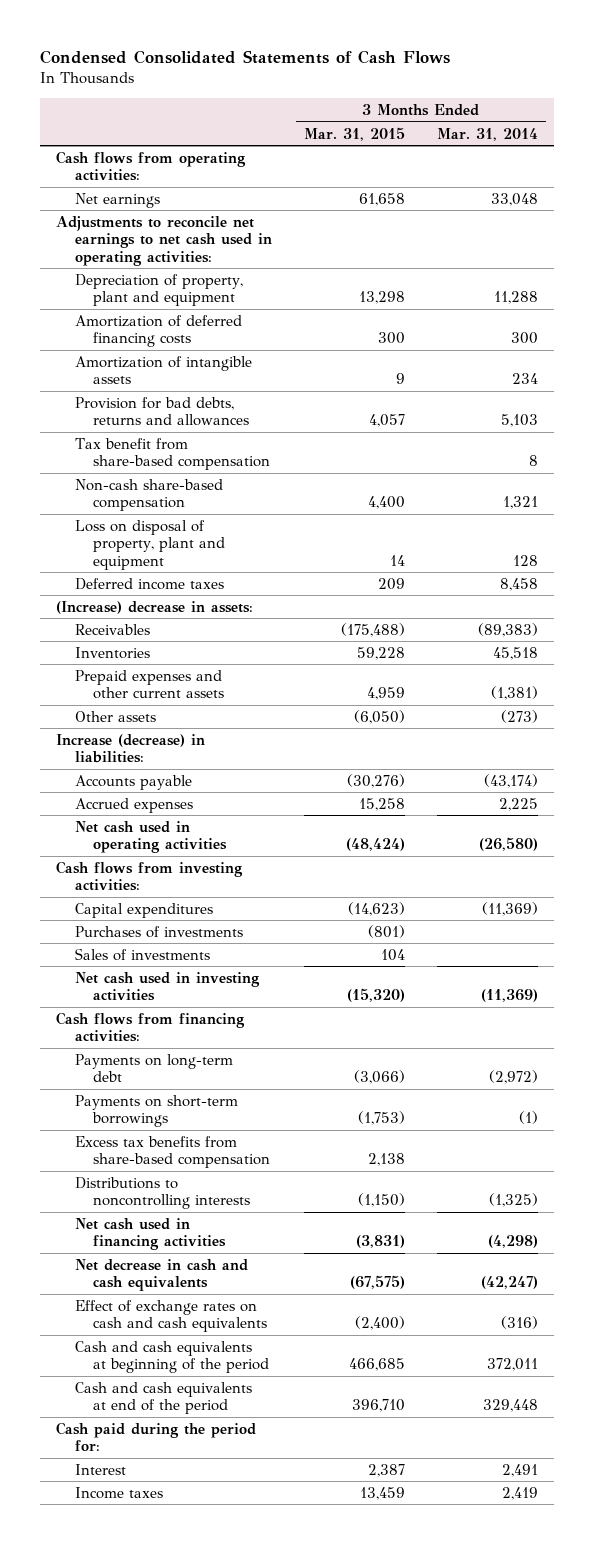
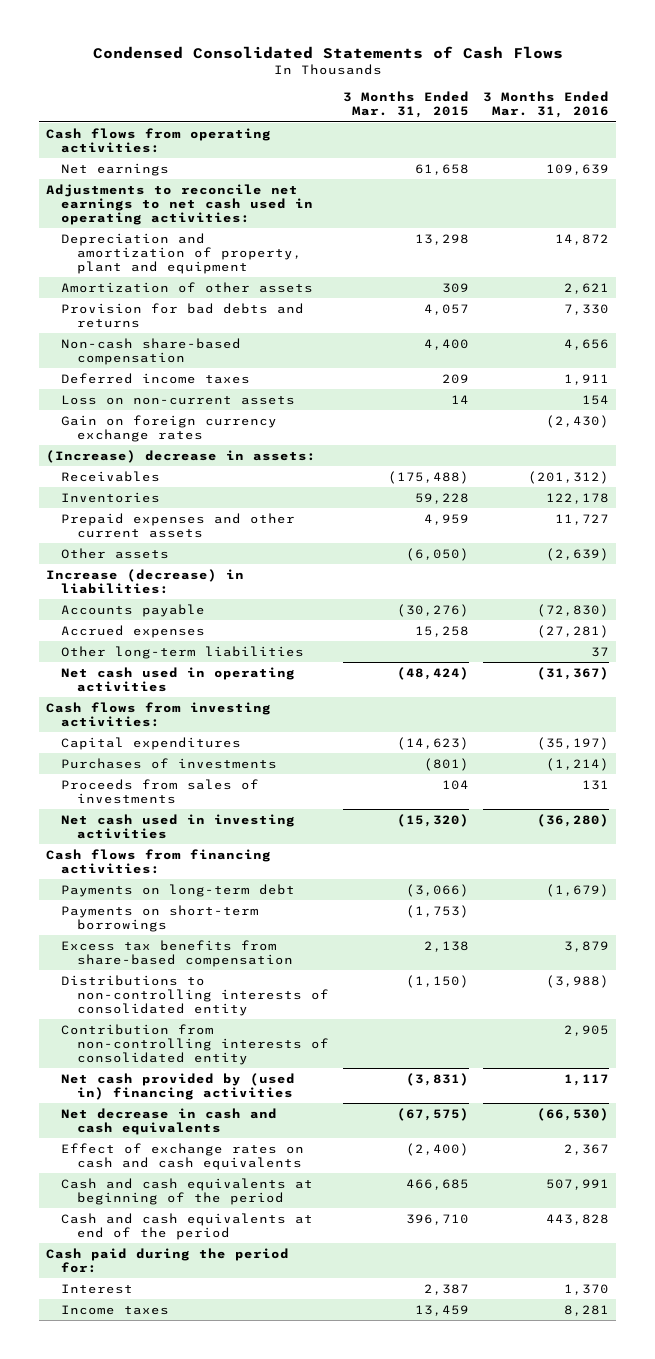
- | 3 Months Ended Mar. 31, 2015 | 3 Months Ended Mar. 31, 2014
+ | 3 Months Ended Mar. 31, 2015 | 3 Months Ended Mar. 31, 2016
- Depreciation of property, plant and equipment | 13,298 | 11,288
- Amortization of deferred financing costs | 300 | 300
- Amortization of intangible assets | 9 | 234
- Provision for bad debts, returns and allowances | 4,057 | 5,103
- Tax benefit from share-based compensation | | 8
+ Depreciation and amortization of property, plant and equipment | 13,298 | 14,872
+ Amortization of other assets | 309 | 2,621
+ Provision for bad debts and returns | 4,057 | 7,330
- Loss on disposal of property, plant and equipment | 14 | 128
+ Loss on non-current assets | 14 | 154
+ Gain on foreign currency exchange rates | | (2,430)
+ Other long-term liabilities | | 37
- Sales of investments | 104 |
+ Proceeds from sales of investments | 104 | 131
- Distributions to noncontrolling interests | (1,150) | (1,325)
- Net cash used in financing activities | (3,831) | (4,298)
+ Distributions to non-controlling interests of consolidated entity | (1,150) | (3,988)
+ Contribution from non-controlling interests of consolidated entity | | 2,905
+ Net cash provided by (used in) financing activities | (3,831) | 1,117

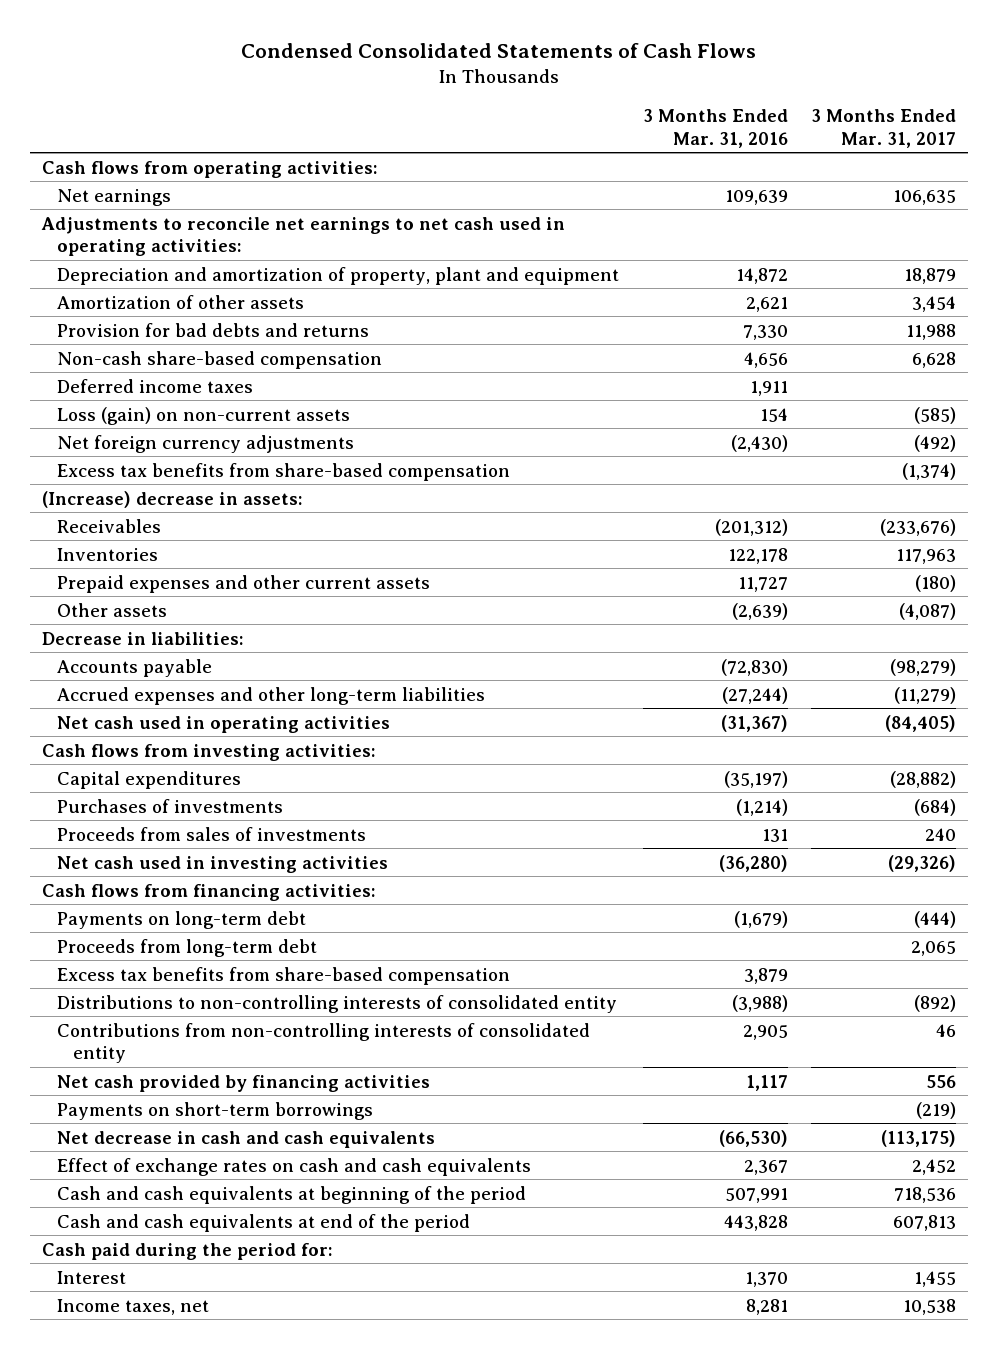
- | 3 Months Ended Mar. 31, 2015 | 3 Months Ended Mar. 31, 2016
+ | 3 Months Ended Mar. 31, 2016 | 3 Months Ended Mar. 31, 2017
- Loss on non-current assets | 14 | 154
- Gain on foreign currency exchange rates | | (2,430)
+ Loss (gain) on non-current assets | 154 | (585)
+ Net foreign currency adjustments | (2,430) | (492)
+ Excess tax benefits from share-based compensation | | (1,374)
- Increase (decrease) in liabilities:
+ Decrease in liabilities:
- Accrued expenses | 15,258 | (27,281)
- Other long-term liabilities | | 37
+ Accrued expenses and other long-term liabilities | (27,244) | (11,279)
+ Proceeds from long-term debt | | 2,065
- Contribution from non-controlling interests of consolidated entity | | 2,905
- Net cash provided by (used in) financing activities | (3,831) | 1,117
+ Contributions from non-controlling interests of consolidated entity | 2,905 | 46
+ Net cash provided by financing activities | 1,117 | 556
moved down: Payments on short-term borrowings | | (219)
- Income taxes | 13,459 | 8,281
+ Income taxes, net | 8,281 | 10,538

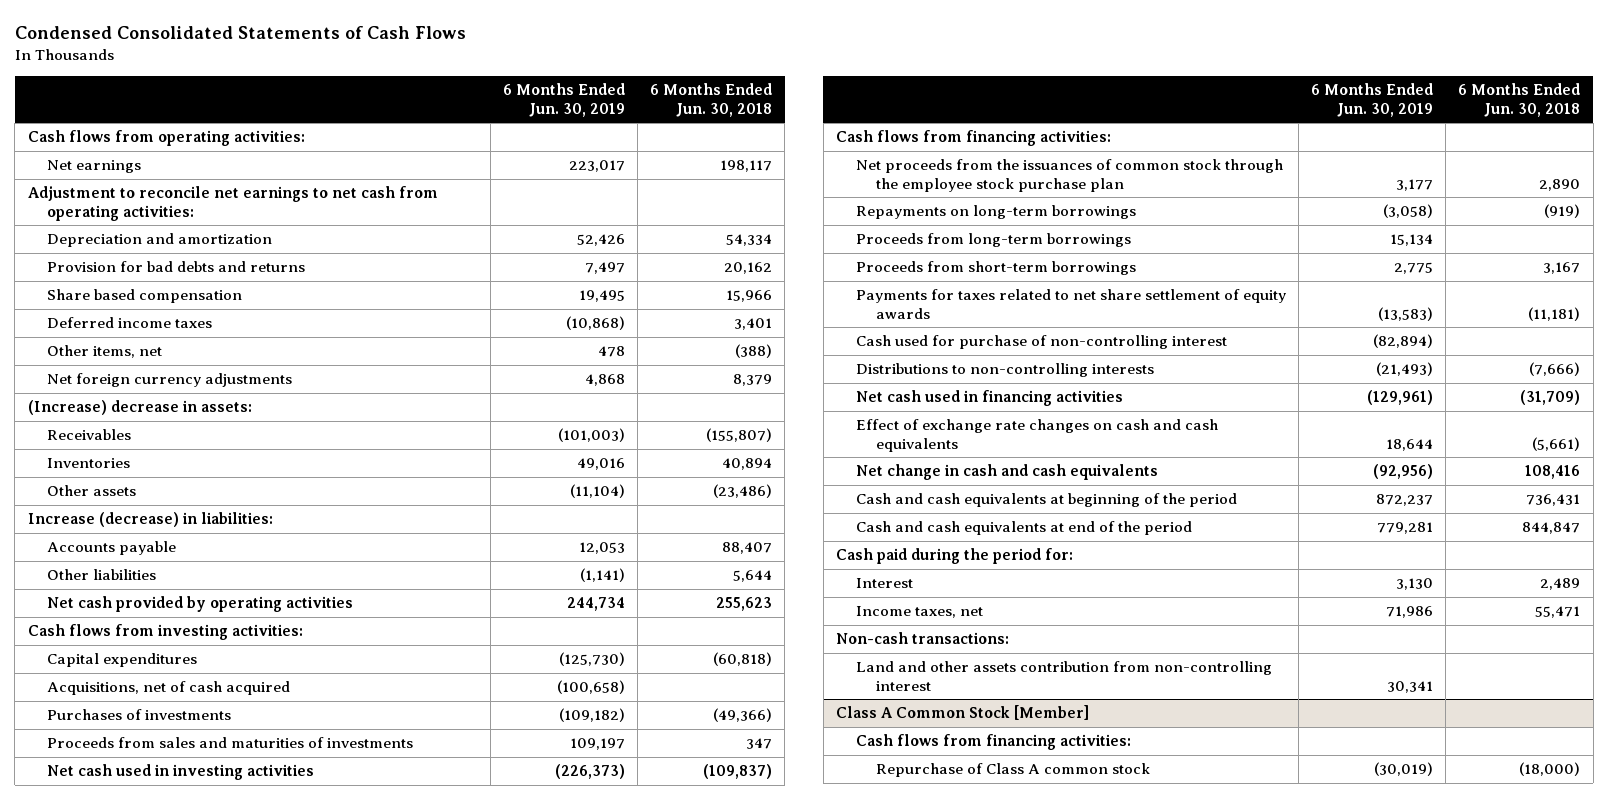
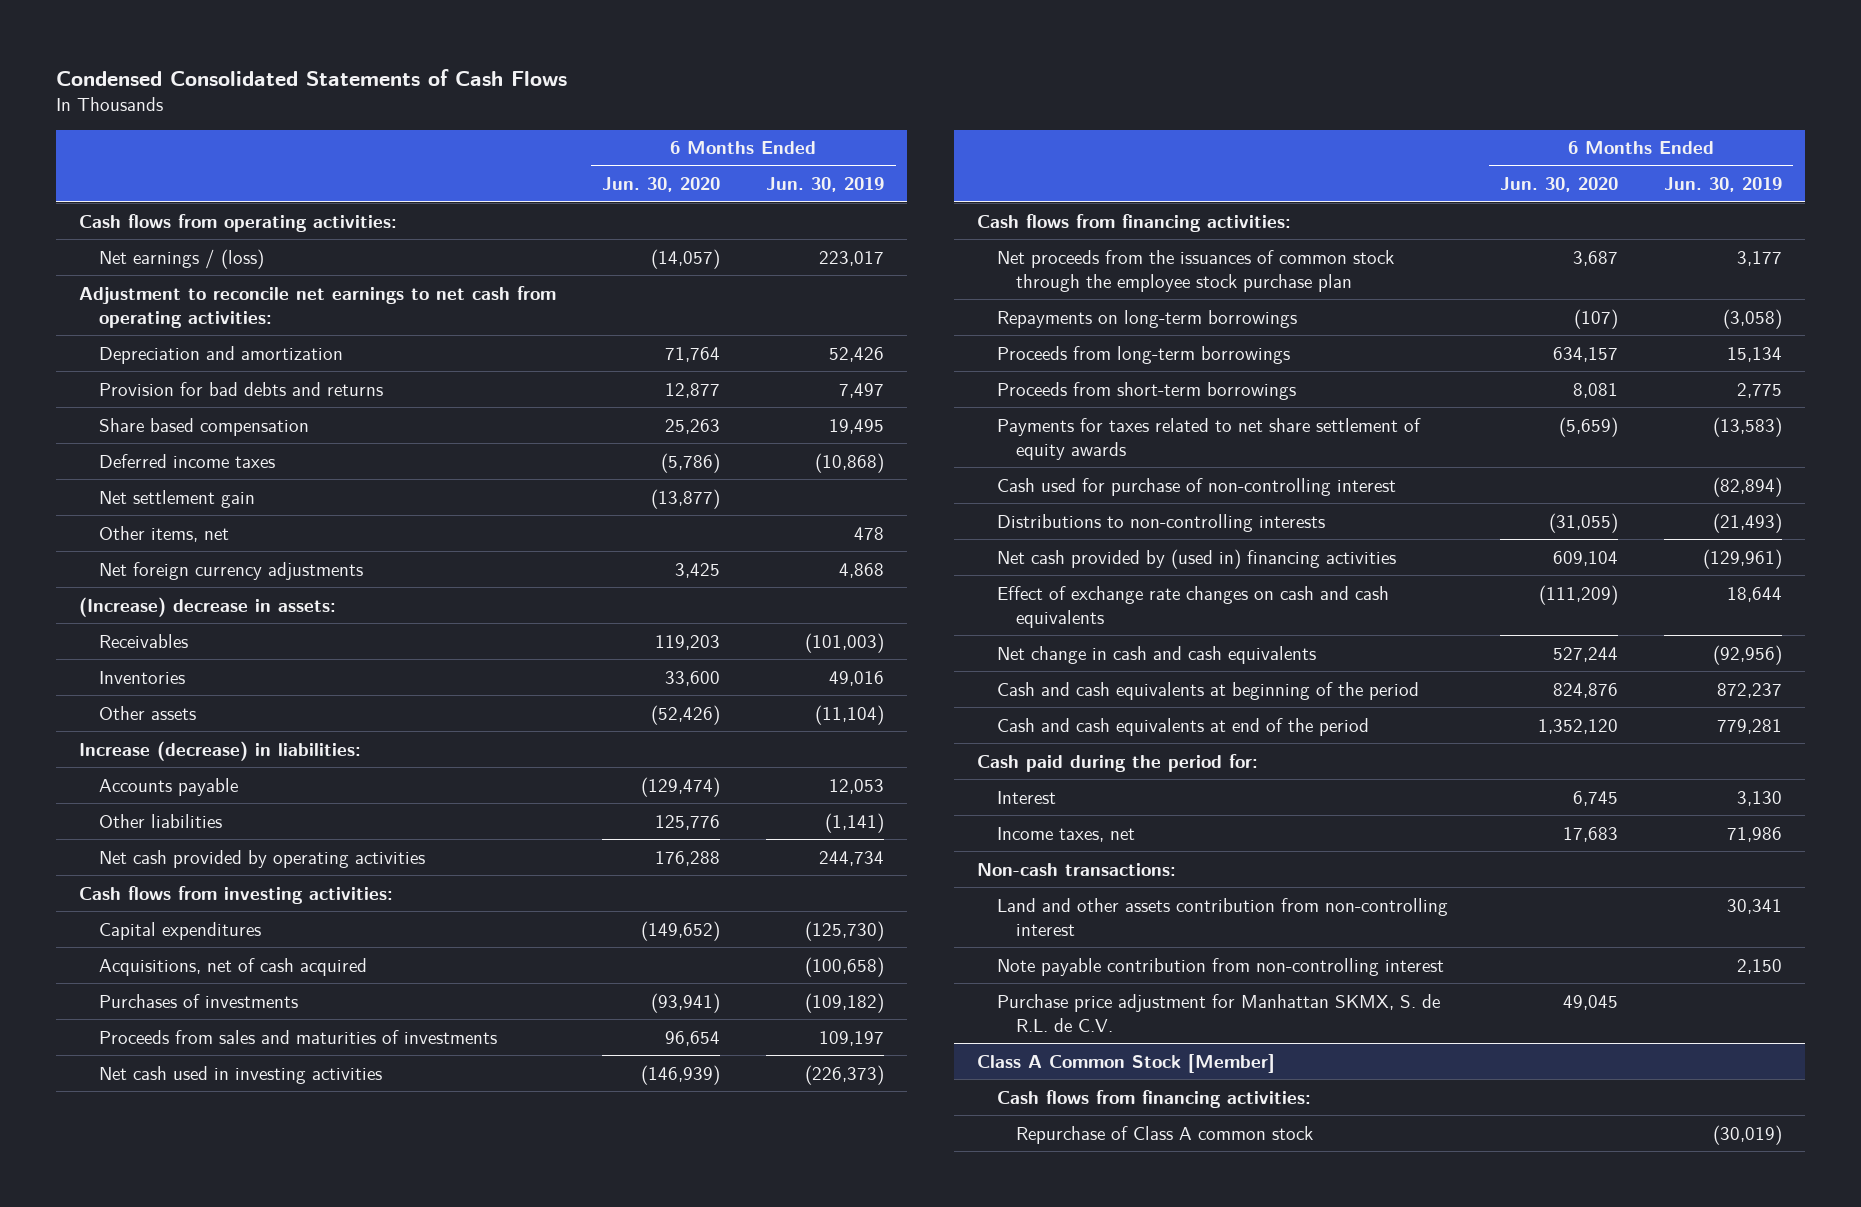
- | 6 Months Ended Jun. 30, 2019 | 6 Months Ended Jun. 30, 2018
+ | 6 Months Ended Jun. 30, 2020 | 6 Months Ended Jun. 30, 2019
- Net earnings | 223,017 | 198,117
+ Net earnings / (loss) | (14,057) | 223,017
+ Net settlement gain | (13,877) |
- Net cash used in financing activities | (129,961) | (31,709)
+ Net cash provided by (used in) financing activities | 609,104 | (129,961)
+ Note payable contribution from non-controlling interest | | 2,150
+ Purchase price adjustment for Manhattan SKMX, S. de R.L. de C.V. | 49,045 |

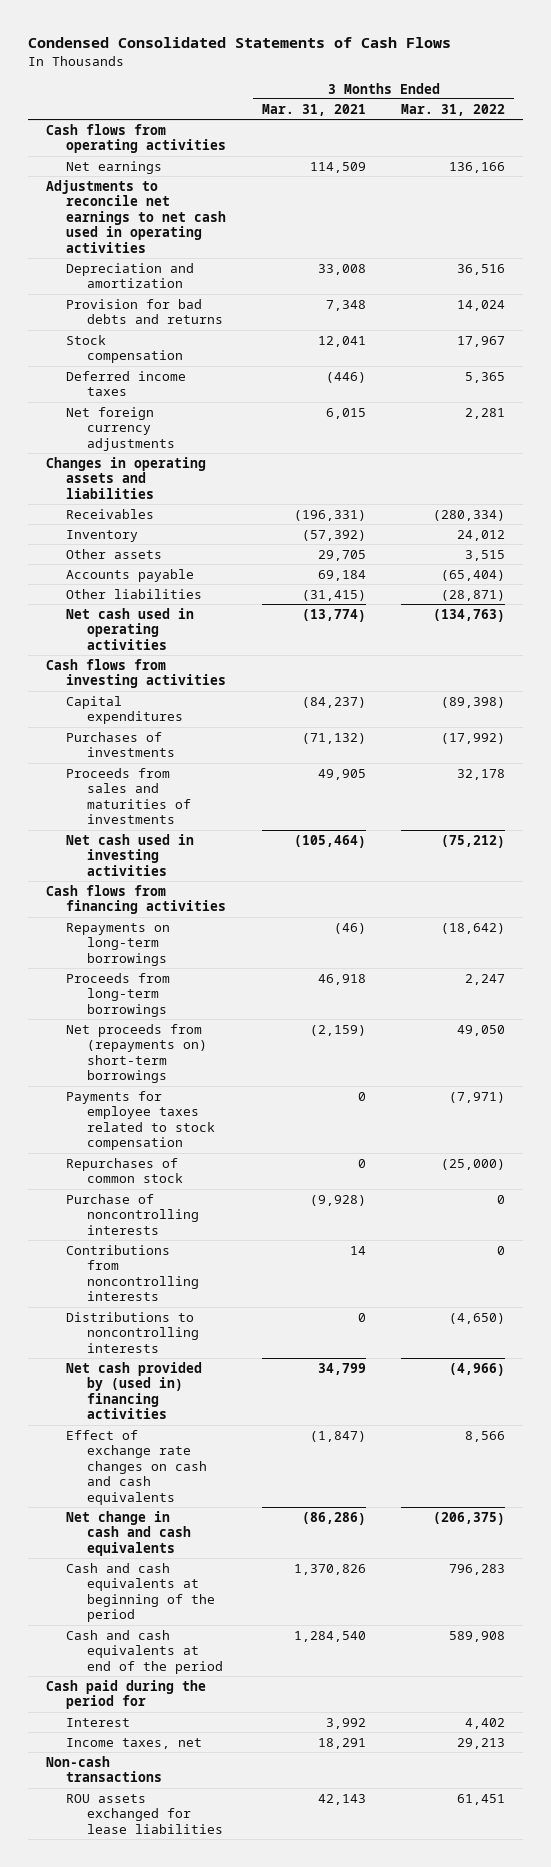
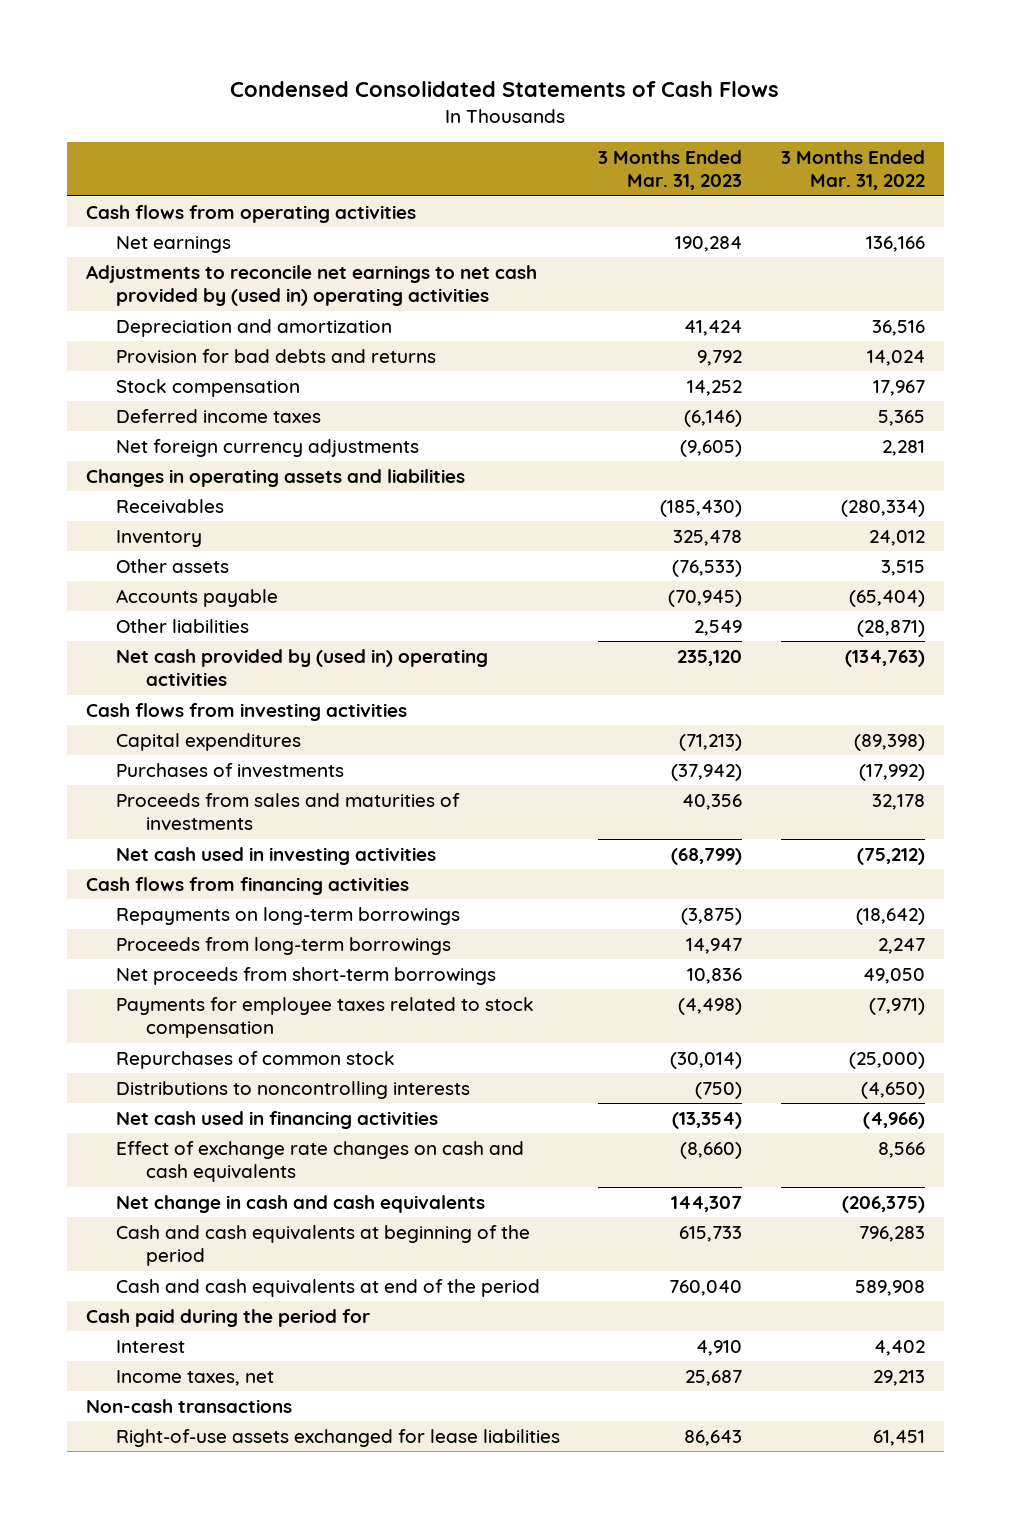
- | 3 Months Ended Mar. 31, 2021 | 3 Months Ended Mar. 31, 2022
+ | 3 Months Ended Mar. 31, 2023 | 3 Months Ended Mar. 31, 2022
- Adjustments to reconcile net earnings to net cash used in operating activities
+ Adjustments to reconcile net earnings to net cash provided by (used in) operating activities
- Net cash used in operating activities | (13,774) | (134,763)
+ Net cash provided by (used in) operating activities | 235,120 | (134,763)
- Net proceeds from (repayments on) short-term borrowings | (2,159) | 49,050
+ Net proceeds from short-term borrowings | 10,836 | 49,050
- Purchase of noncontrolling interests | (9,928) | 0
- Contributions from noncontrolling interests | 14 | 0
- Net cash provided by (used in) financing activities | 34,799 | (4,966)
+ Net cash used in financing activities | (13,354) | (4,966)
- ROU assets exchanged for lease liabilities | 42,143 | 61,451
+ Right-of-use assets exchanged for lease liabilities | 86,643 | 61,451

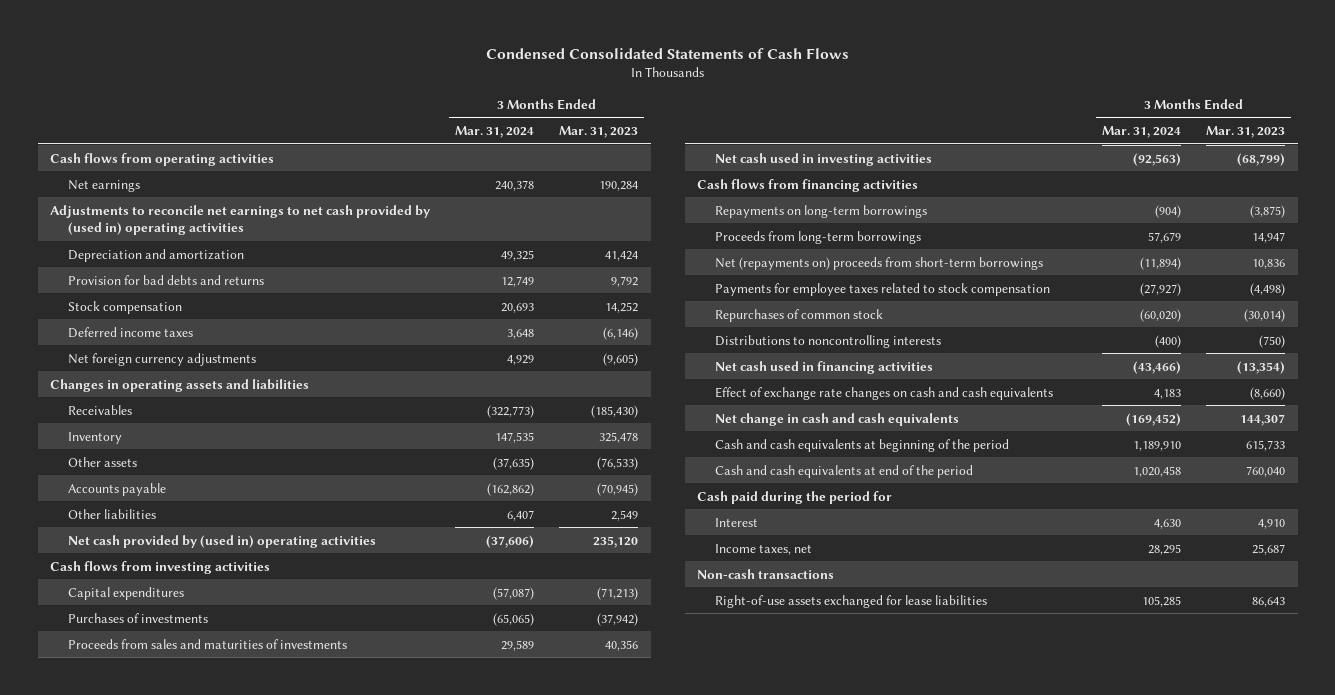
- | 3 Months Ended Mar. 31, 2023 | 3 Months Ended Mar. 31, 2022
+ | 3 Months Ended Mar. 31, 2024 | 3 Months Ended Mar. 31, 2023
- Net proceeds from short-term borrowings | 10,836 | 49,050
+ Net (repayments on) proceeds from short-term borrowings | (11,894) | 10,836

